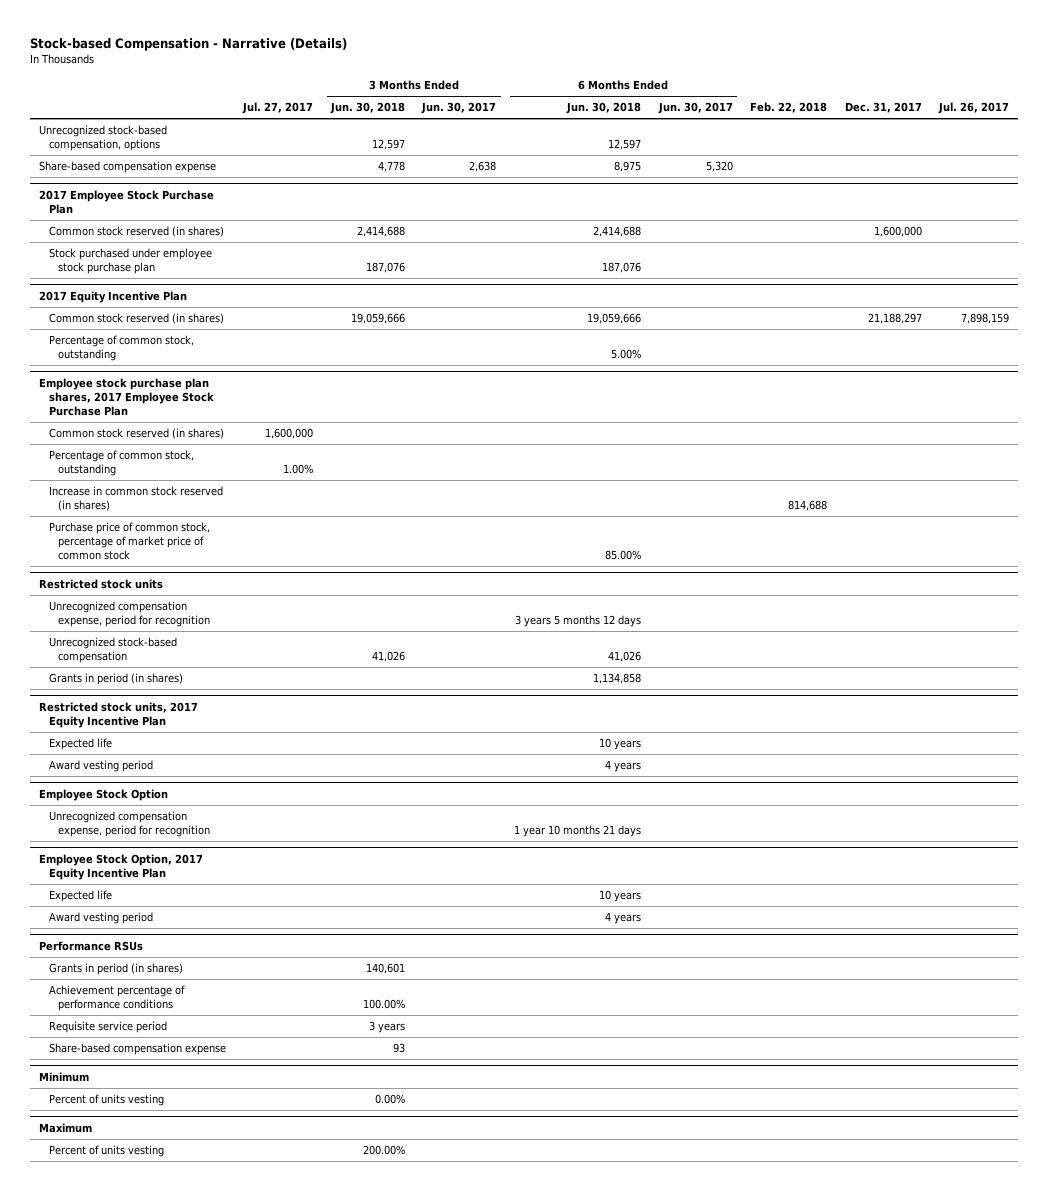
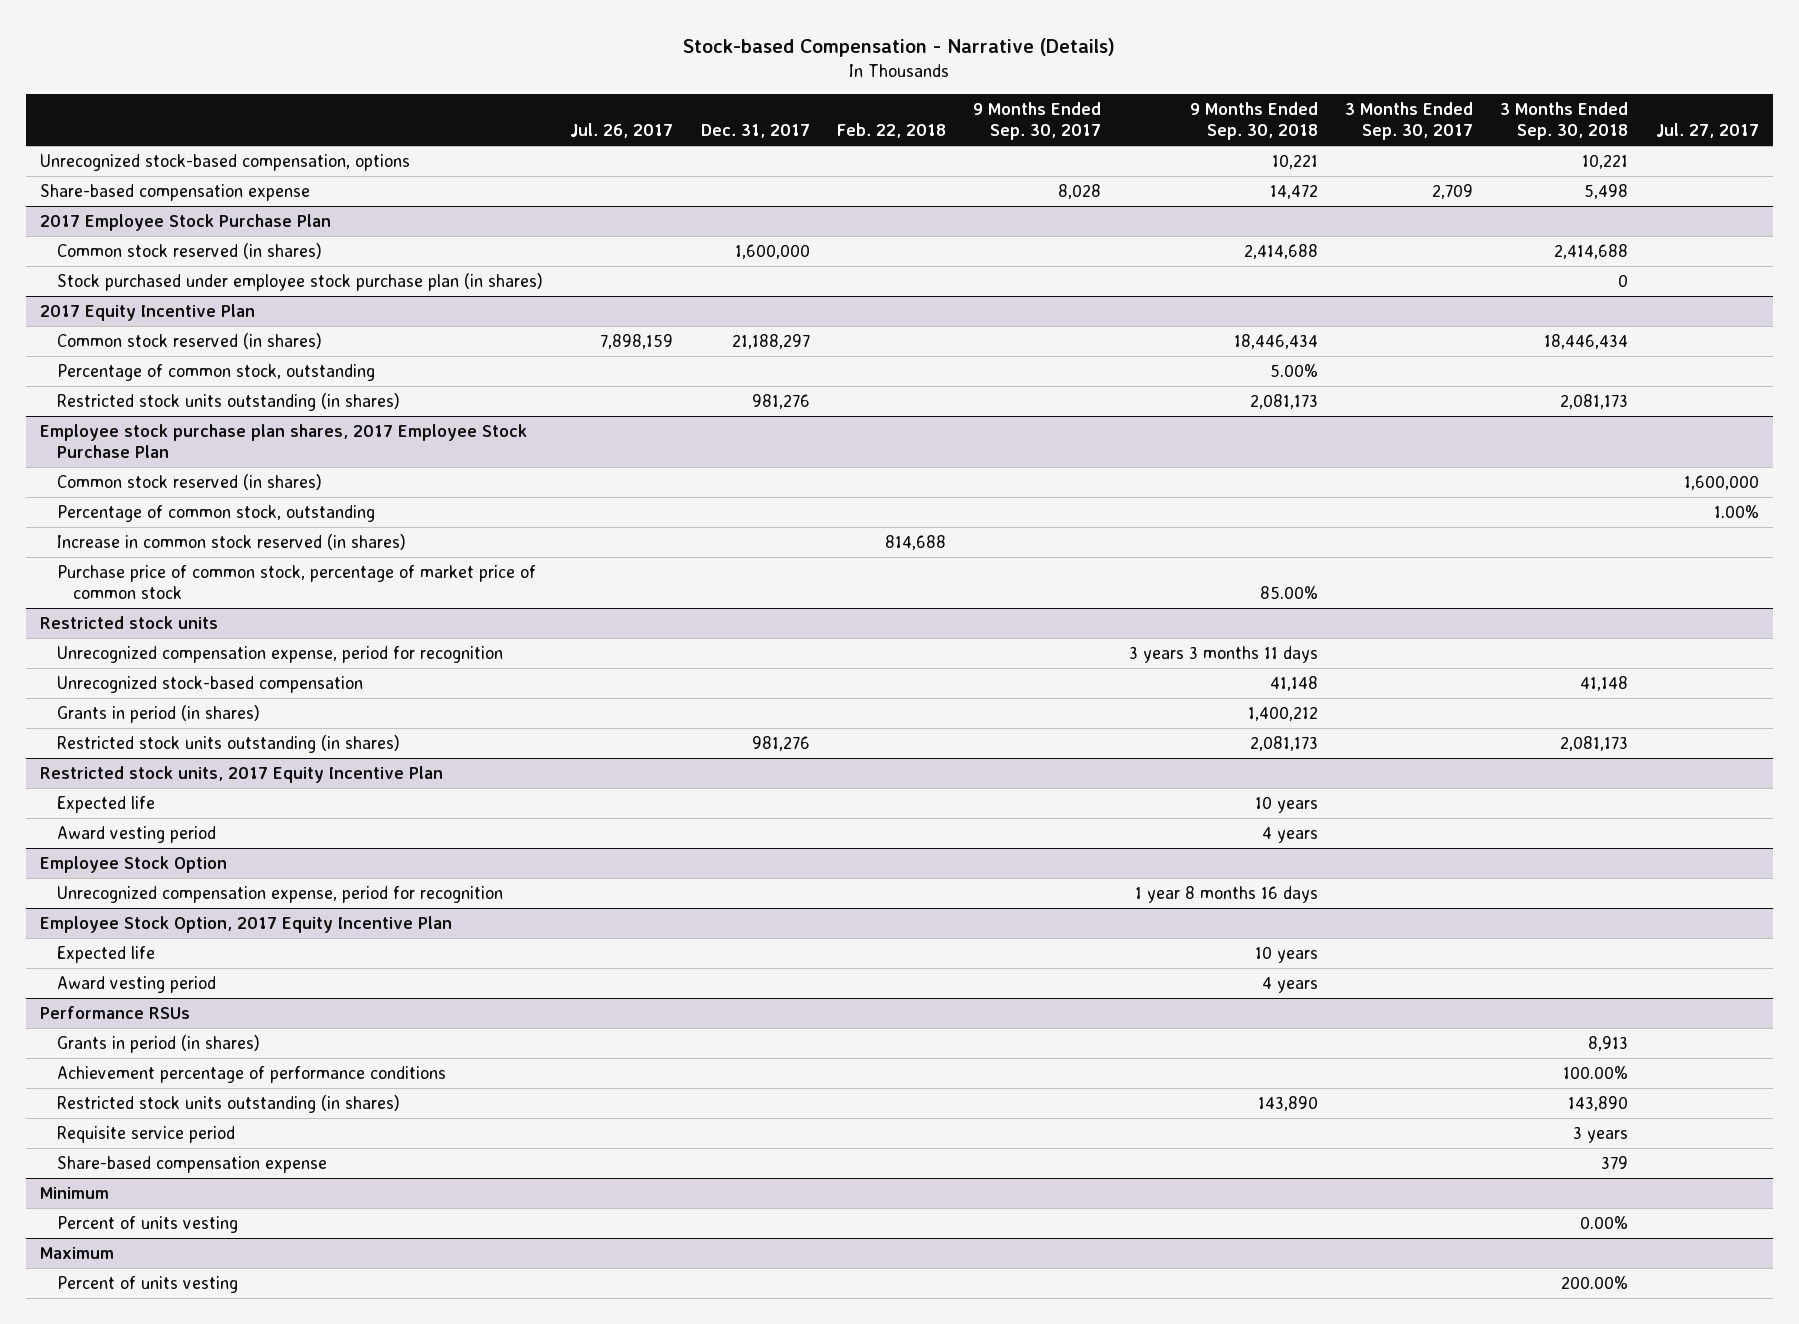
- | Jul. 27, 2017 | 3 Months Ended Jun. 30, 2018 | 3 Months Ended Jun. 30, 2017 | 6 Months Ended Jun. 30, 2018 | 6 Months Ended Jun. 30, 2017 | Feb. 22, 2018 | Dec. 31, 2017 | Jul. 26, 2017
+ | Jul. 26, 2017 | Dec. 31, 2017 | Feb. 22, 2018 | 9 Months Ended Sep. 30, 2017 | 9 Months Ended Sep. 30, 2018 | 3 Months Ended Sep. 30, 2017 | 3 Months Ended Sep. 30, 2018 | Jul. 27, 2017
@ 2017 Employee Stock Purchase Plan
- Stock purchased under employee stock purchase plan | | 187,076 | | 187,076 | | | |
+ Stock purchased under employee stock purchase plan (in shares) | | | | | | | 0 |
@ 2017 Equity Incentive Plan
+ Restricted stock units outstanding (in shares) | | 981,276 | | | 2,081,173 | | 2,081,173 |
@ Restricted stock units
+ Restricted stock units outstanding (in shares) | | 981,276 | | | 2,081,173 | | 2,081,173 |
@ Performance RSUs
+ Restricted stock units outstanding (in shares) | | | | | 143,890 | | 143,890 |

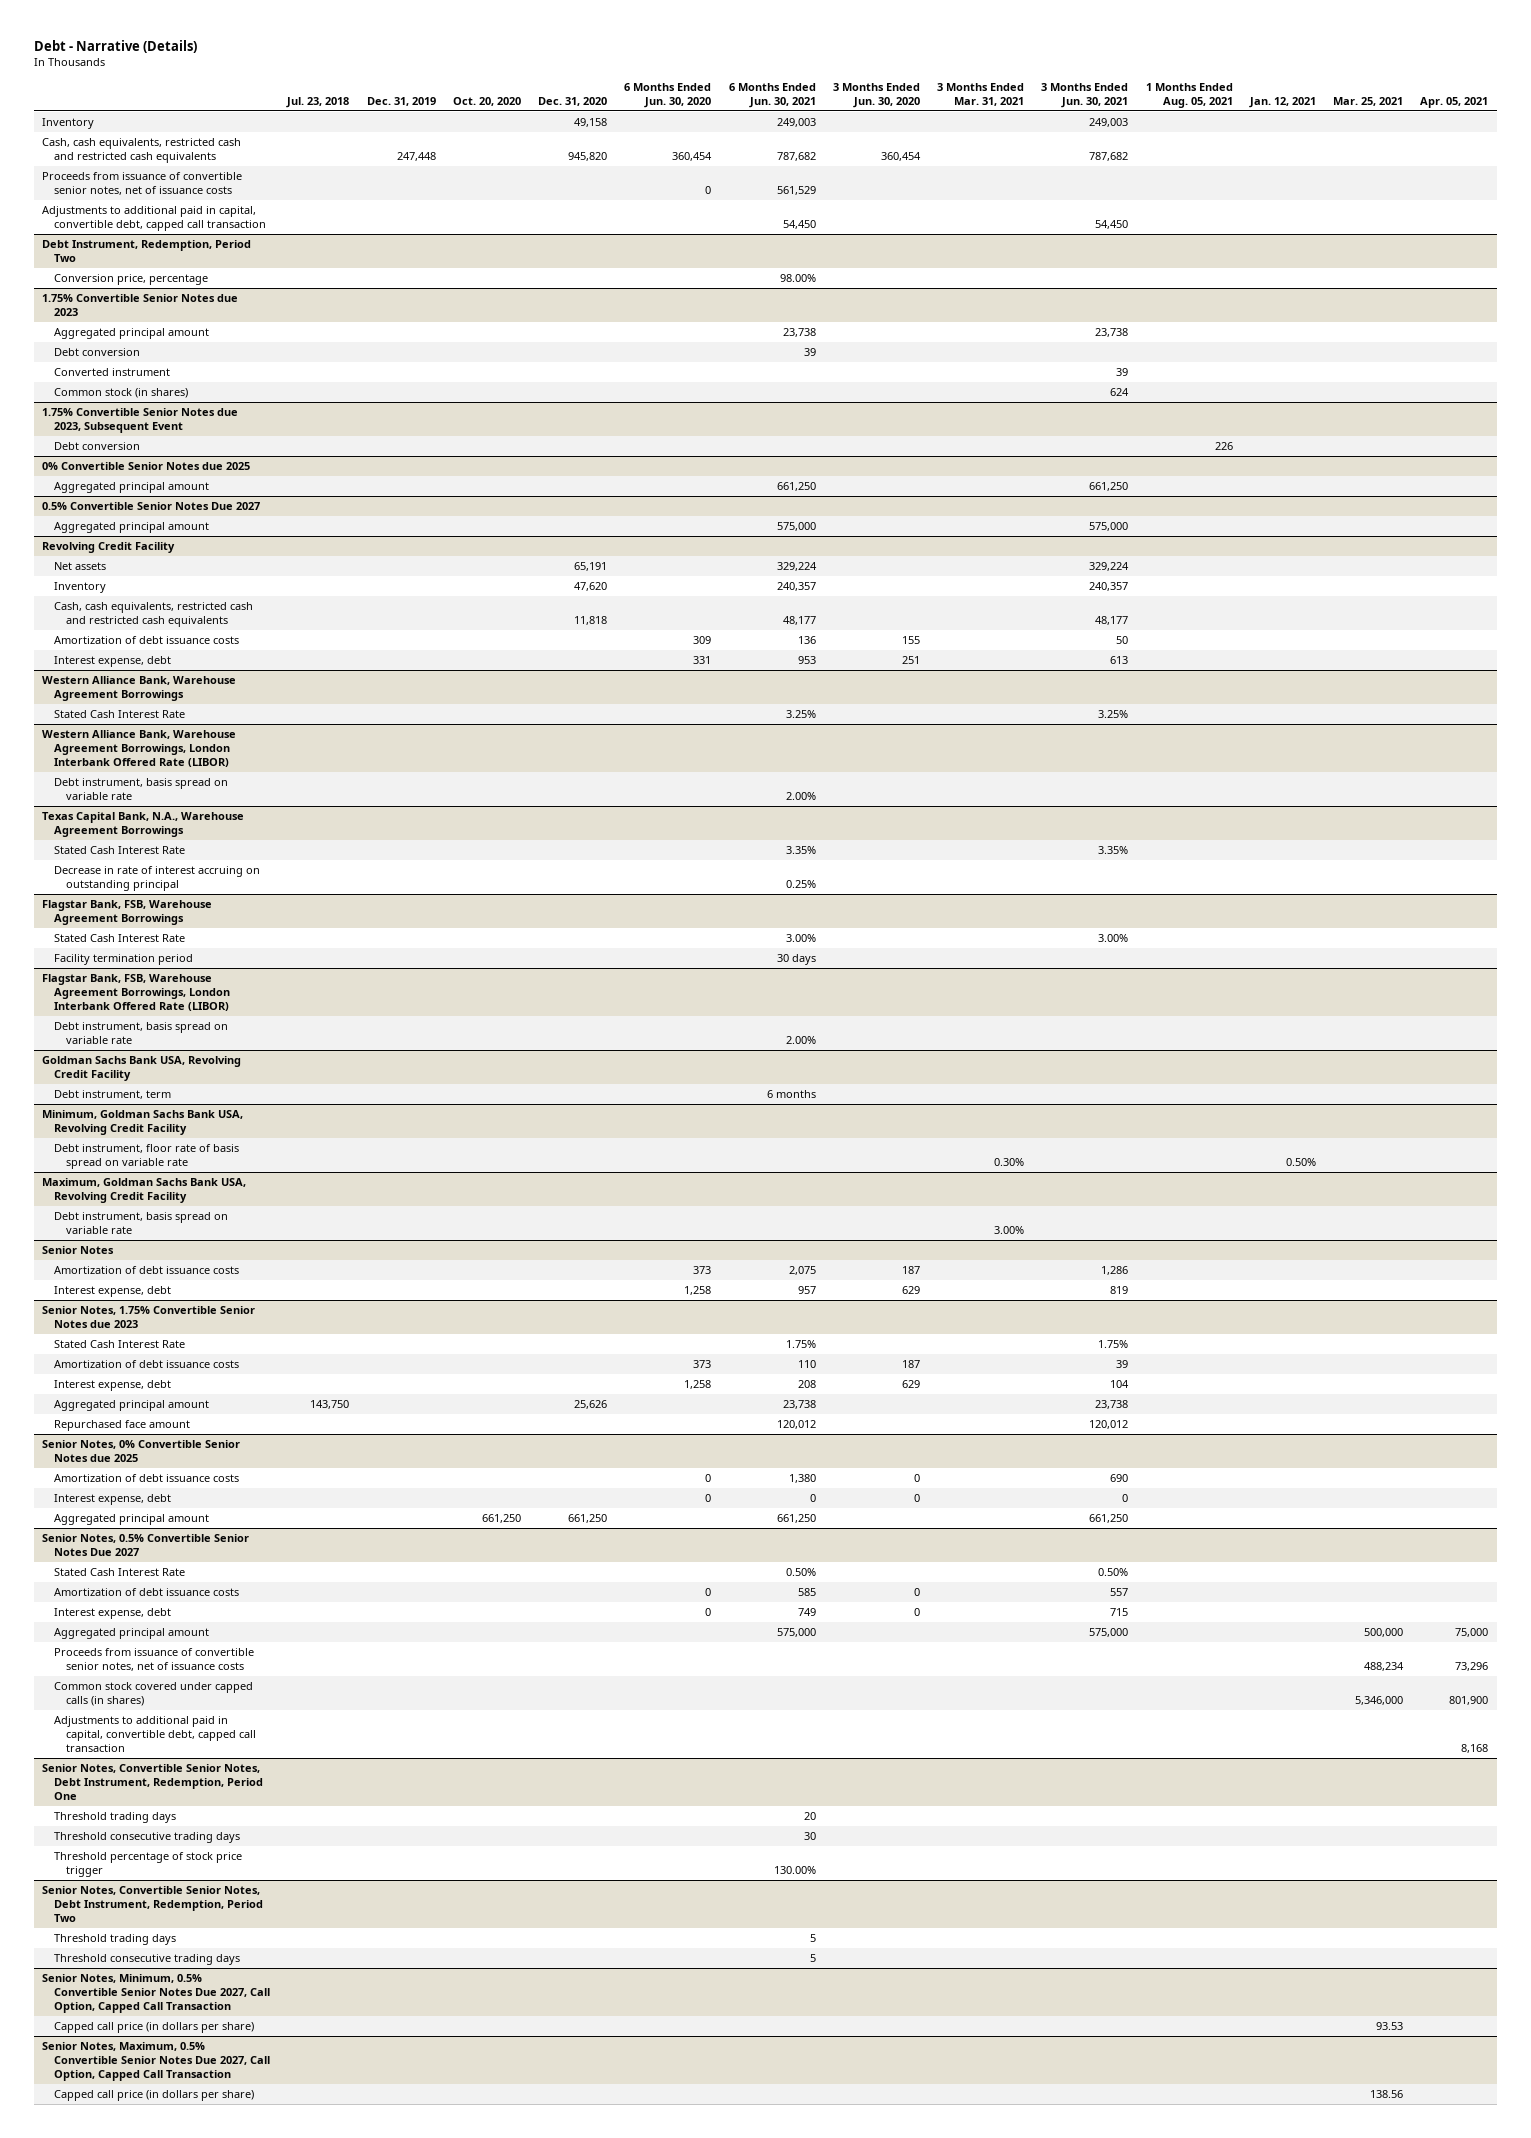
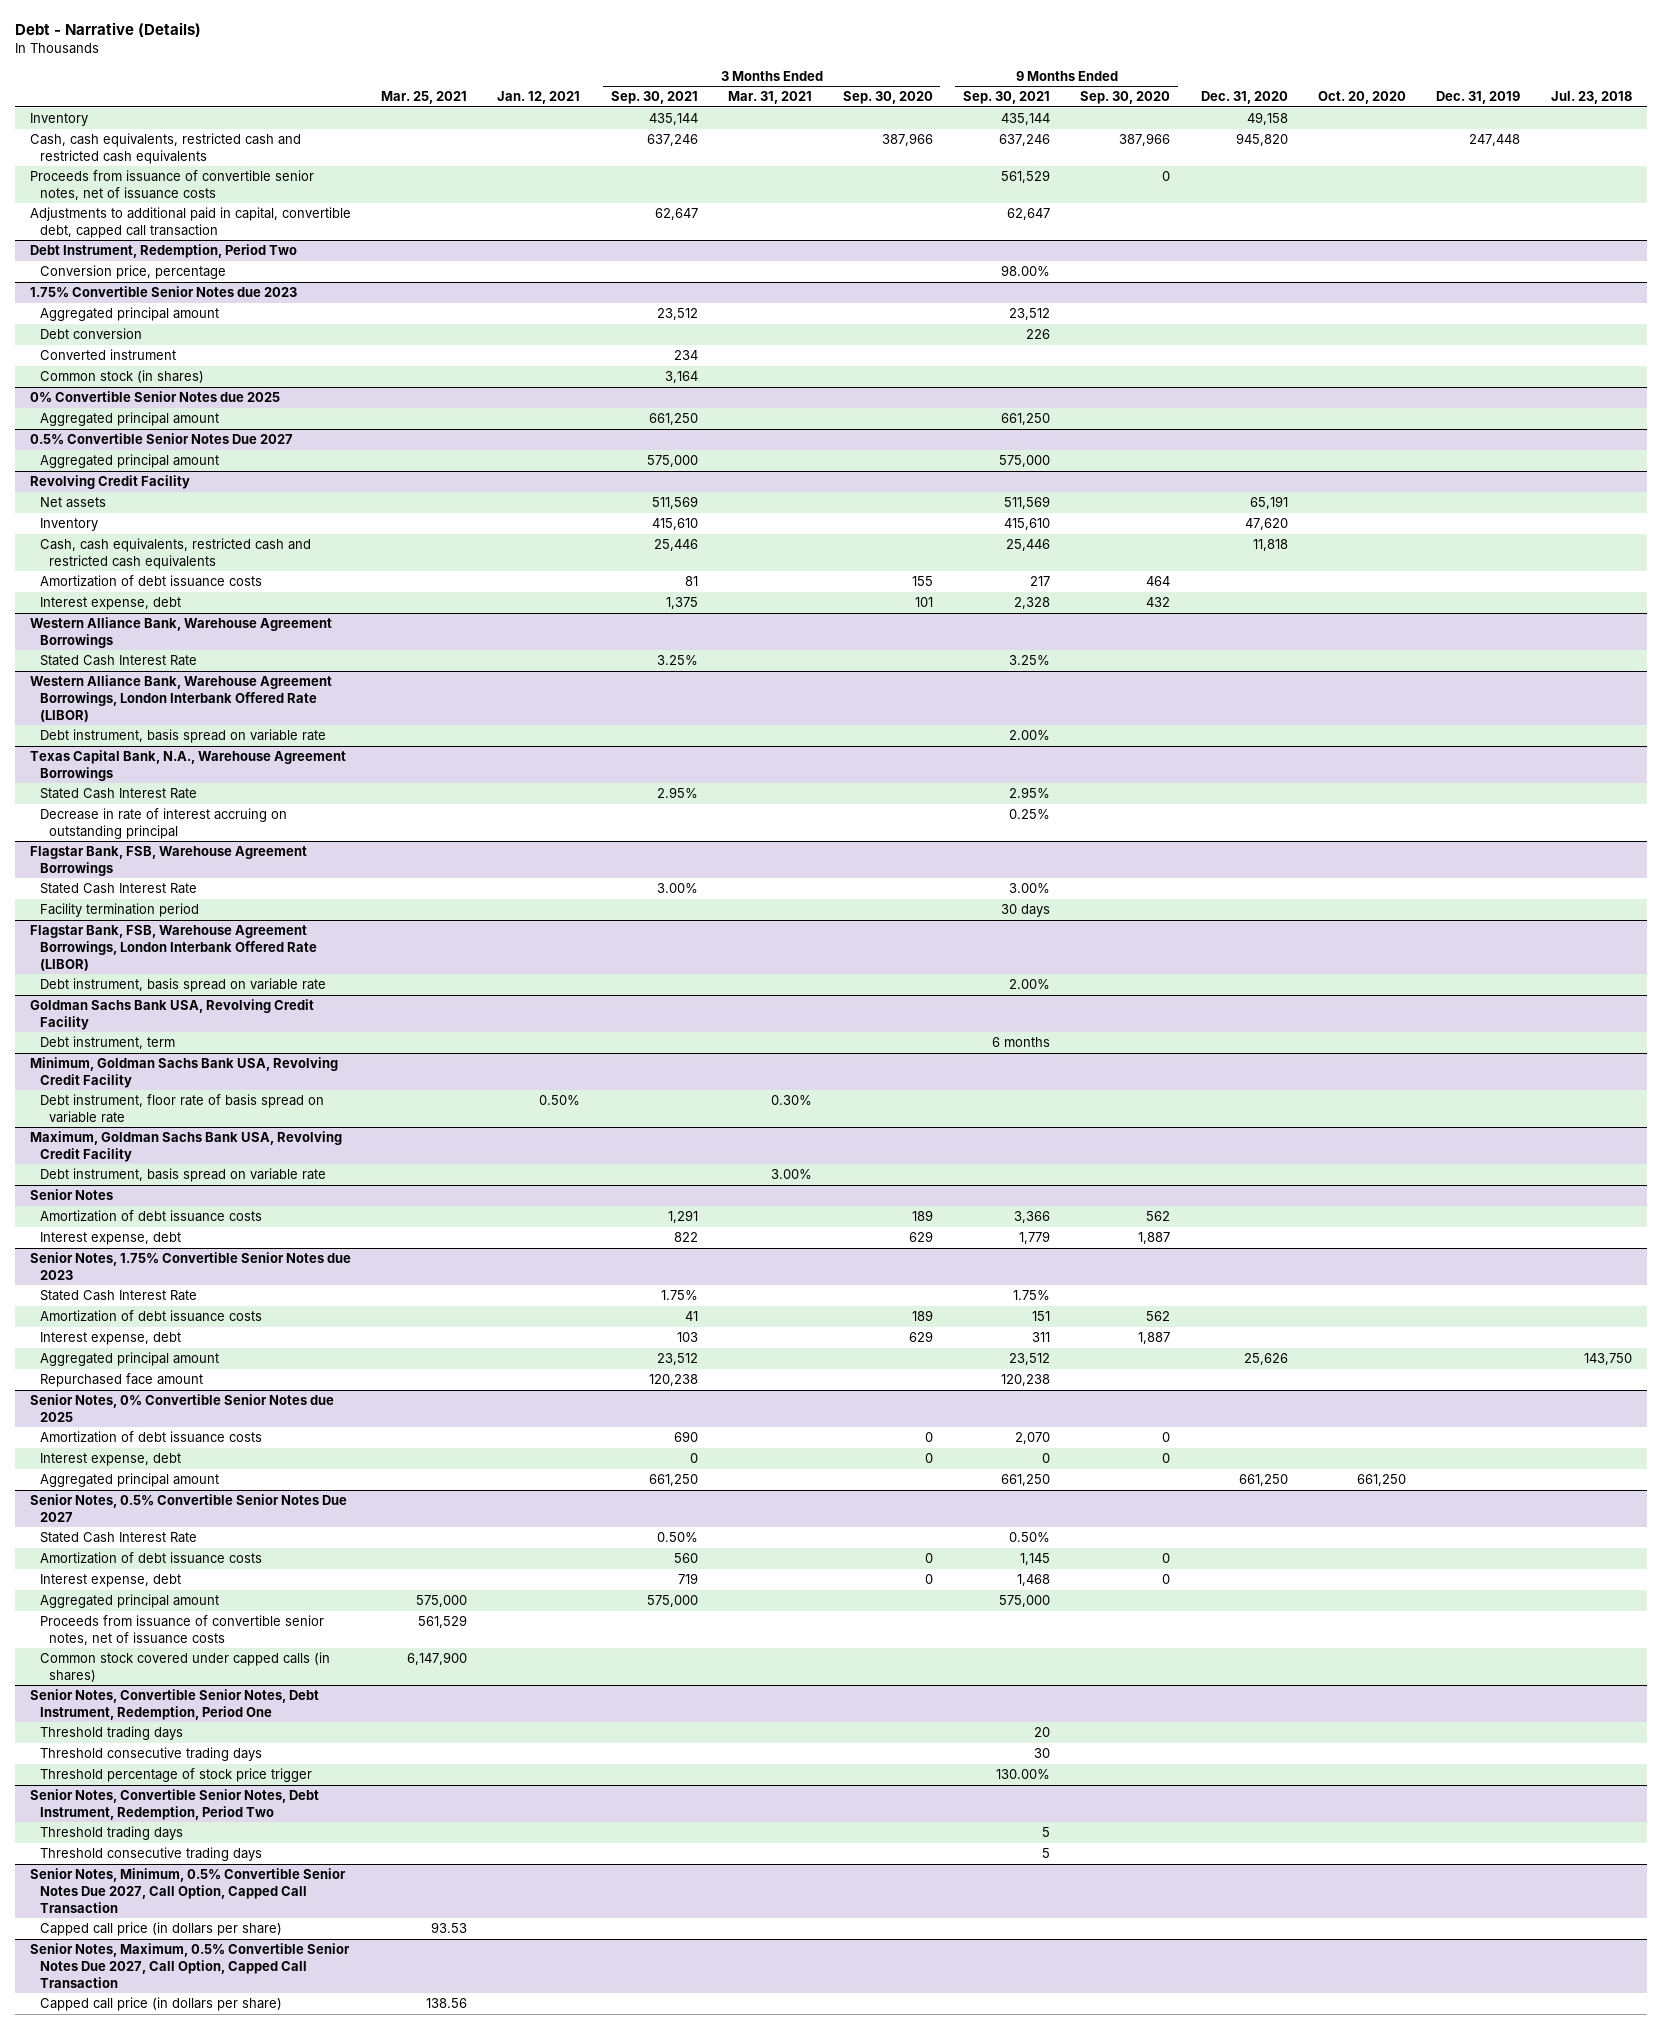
- | Jul. 23, 2018 | Dec. 31, 2019 | Oct. 20, 2020 | Dec. 31, 2020 | 6 Months Ended Jun. 30, 2020 | 6 Months Ended Jun. 30, 2021 | 3 Months Ended Jun. 30, 2020 | 3 Months Ended Mar. 31, 2021 | 3 Months Ended Jun. 30, 2021 | 1 Months Ended Aug. 05, 2021 | Jan. 12, 2021 | Mar. 25, 2021 | Apr. 05, 2021
+ | Mar. 25, 2021 | Jan. 12, 2021 | 3 Months Ended Sep. 30, 2021 | 3 Months Ended Mar. 31, 2021 | 3 Months Ended Sep. 30, 2020 | 9 Months Ended Sep. 30, 2021 | 9 Months Ended Sep. 30, 2020 | Dec. 31, 2020 | Oct. 20, 2020 | Dec. 31, 2019 | Jul. 23, 2018
- 1.75% Convertible Senior Notes due 2023, Subsequent Event
- Debt conversion | | | | | | | | | | 226 | | |
@ Senior Notes, 0.5% Convertible Senior Notes Due 2027
- Aggregated principal amount | | | | | | 575,000 | | | 575,000 | | | 500,000 | 75,000
- Proceeds from issuance of convertible senior notes, net of issuance costs | | | | | | | | | | | | 488,234 | 73,296
- Common stock covered under capped calls (in shares) | | | | | | | | | | | | 5,346,000 | 801,900
- Adjustments to additional paid in capital, convertible debt, capped call transaction | | | | | | | | | | | | | 8,168
+ Aggregated principal amount | 575,000 | | 575,000 | | | 575,000 | | | | |
+ Proceeds from issuance of convertible senior notes, net of issuance costs | 561,529 | | | | | | | | | |
+ Common stock covered under capped calls (in shares) | 6,147,900 | | | | | | | | | |

